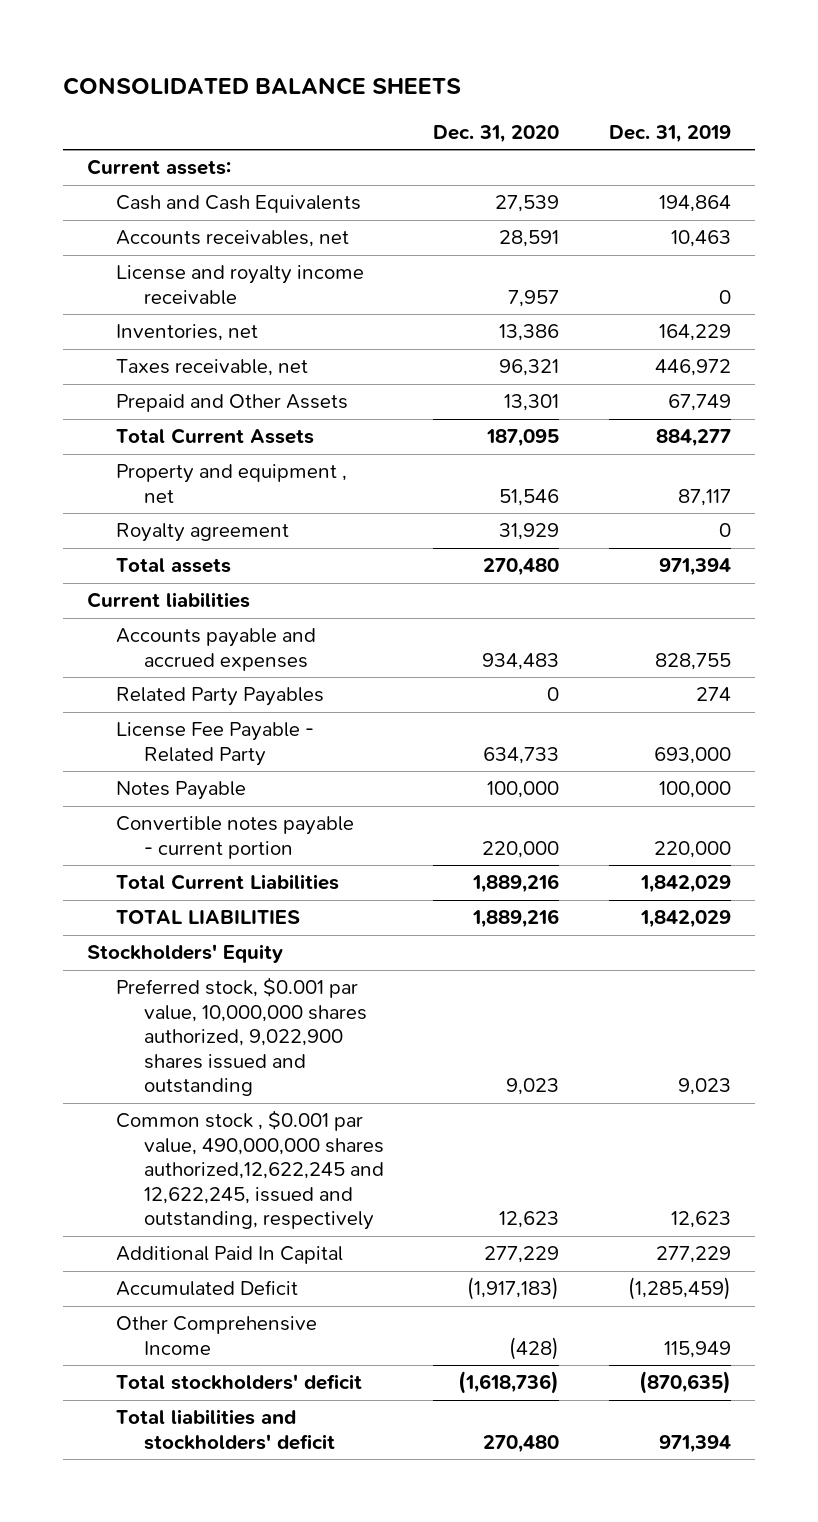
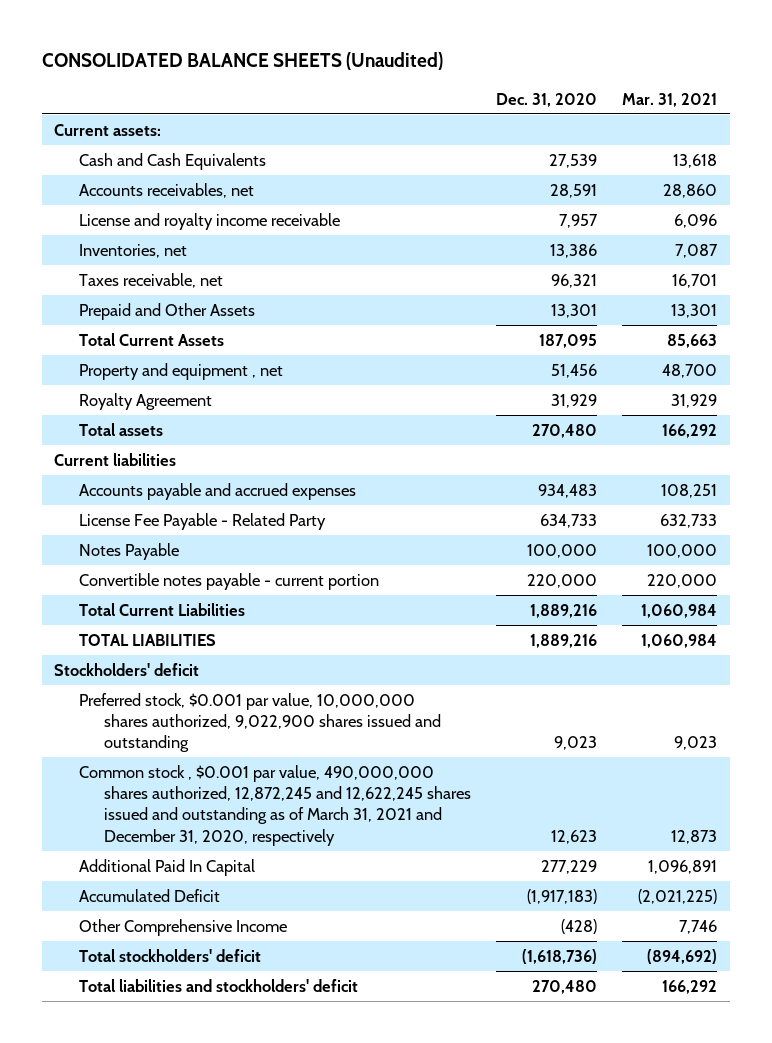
- CONSOLIDATED BALANCE SHEETS
+ CONSOLIDATED BALANCE SHEETS (Unaudited)
- | Dec. 31, 2020 | Dec. 31, 2019
+ | Dec. 31, 2020 | Mar. 31, 2021
- Property and equipment , net | 51,546 | 87,117
- Royalty agreement | 31,929 | 0
+ Property and equipment , net | 51,456 | 48,700
+ Royalty Agreement | 31,929 | 31,929
- Related Party Payables | 0 | 274
- Stockholders' Equity
+ Stockholders' deficit
- Common stock , $0.001 par value, 490,000,000 shares authorized,12,622,245 and 12,622,245, issued and outstanding, respectively | 12,623 | 12,623
+ Common stock , $0.001 par value, 490,000,000 shares authorized, 12,872,245 and 12,622,245 shares issued and outstanding as of March 31, 2021 and December 31, 2020, respectively | 12,623 | 12,873

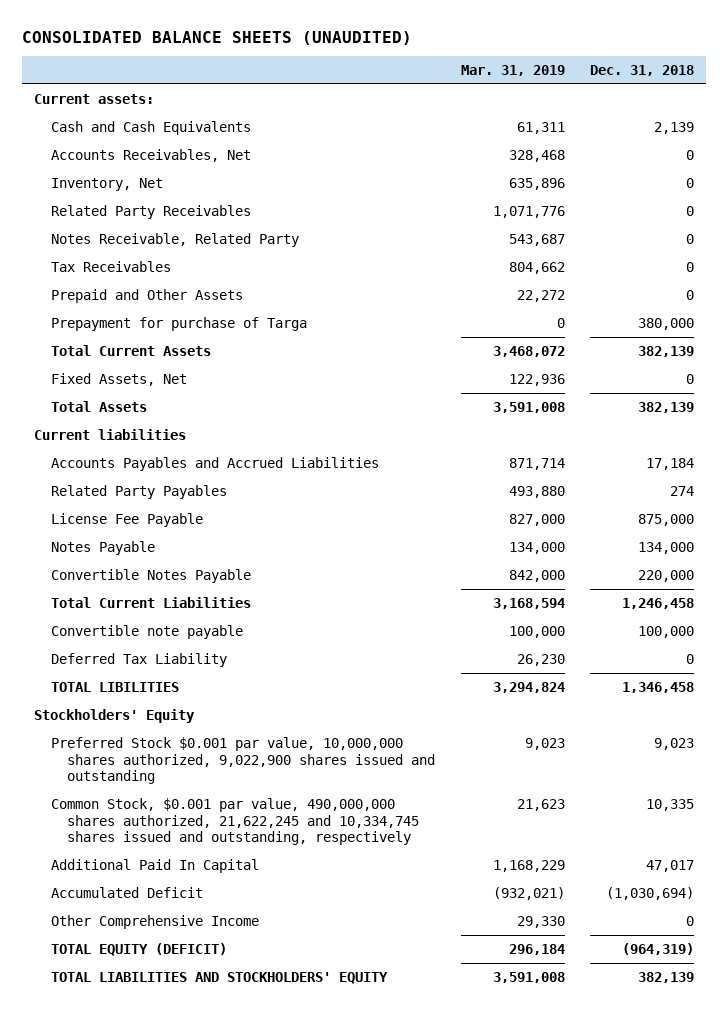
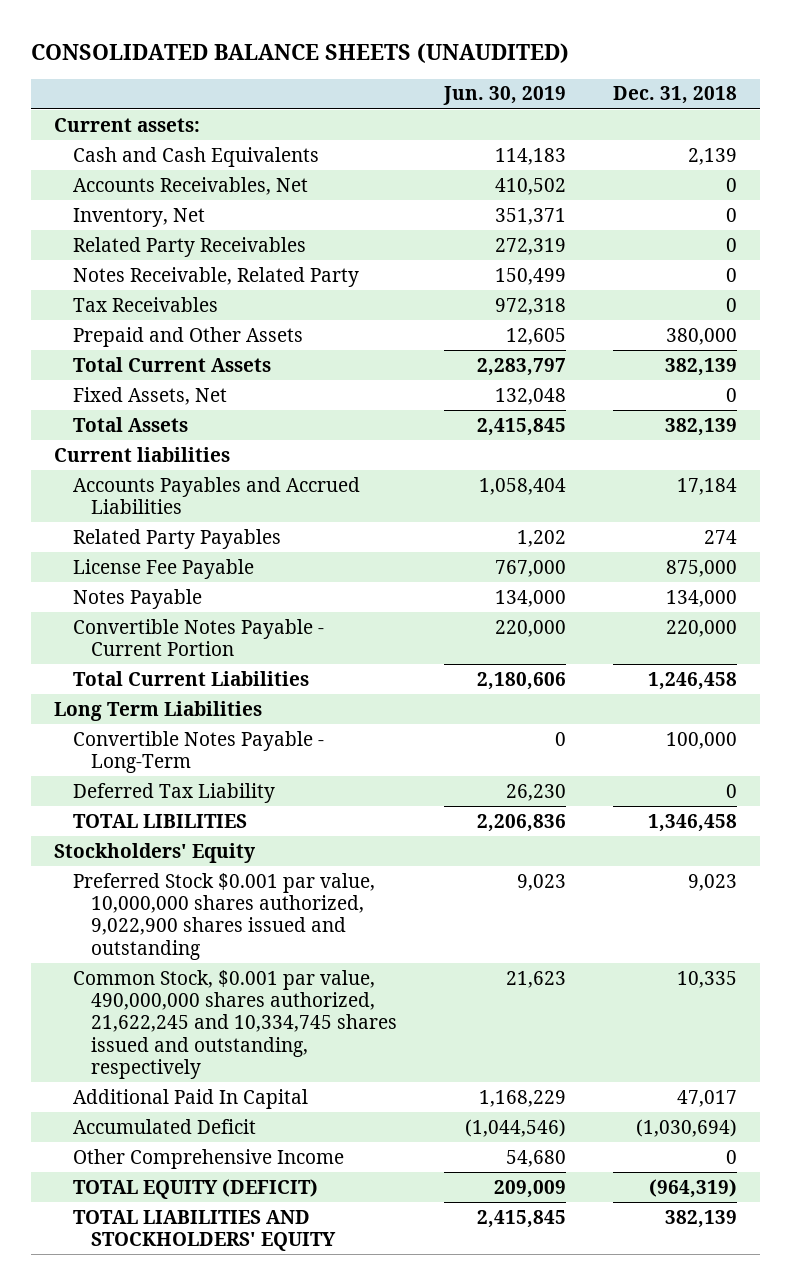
- | Mar. 31, 2019 | Dec. 31, 2018
+ | Jun. 30, 2019 | Dec. 31, 2018
- Prepaid and Other Assets | 22,272 | 0
- Prepayment for purchase of Targa | 0 | 380,000
+ Prepaid and Other Assets | 12,605 | 380,000
- Convertible Notes Payable | 842,000 | 220,000
+ Convertible Notes Payable - Current Portion | 220,000 | 220,000
- Convertible note payable | 100,000 | 100,000
+ Long Term Liabilities
+ Convertible Notes Payable - Long-Term | 0 | 100,000

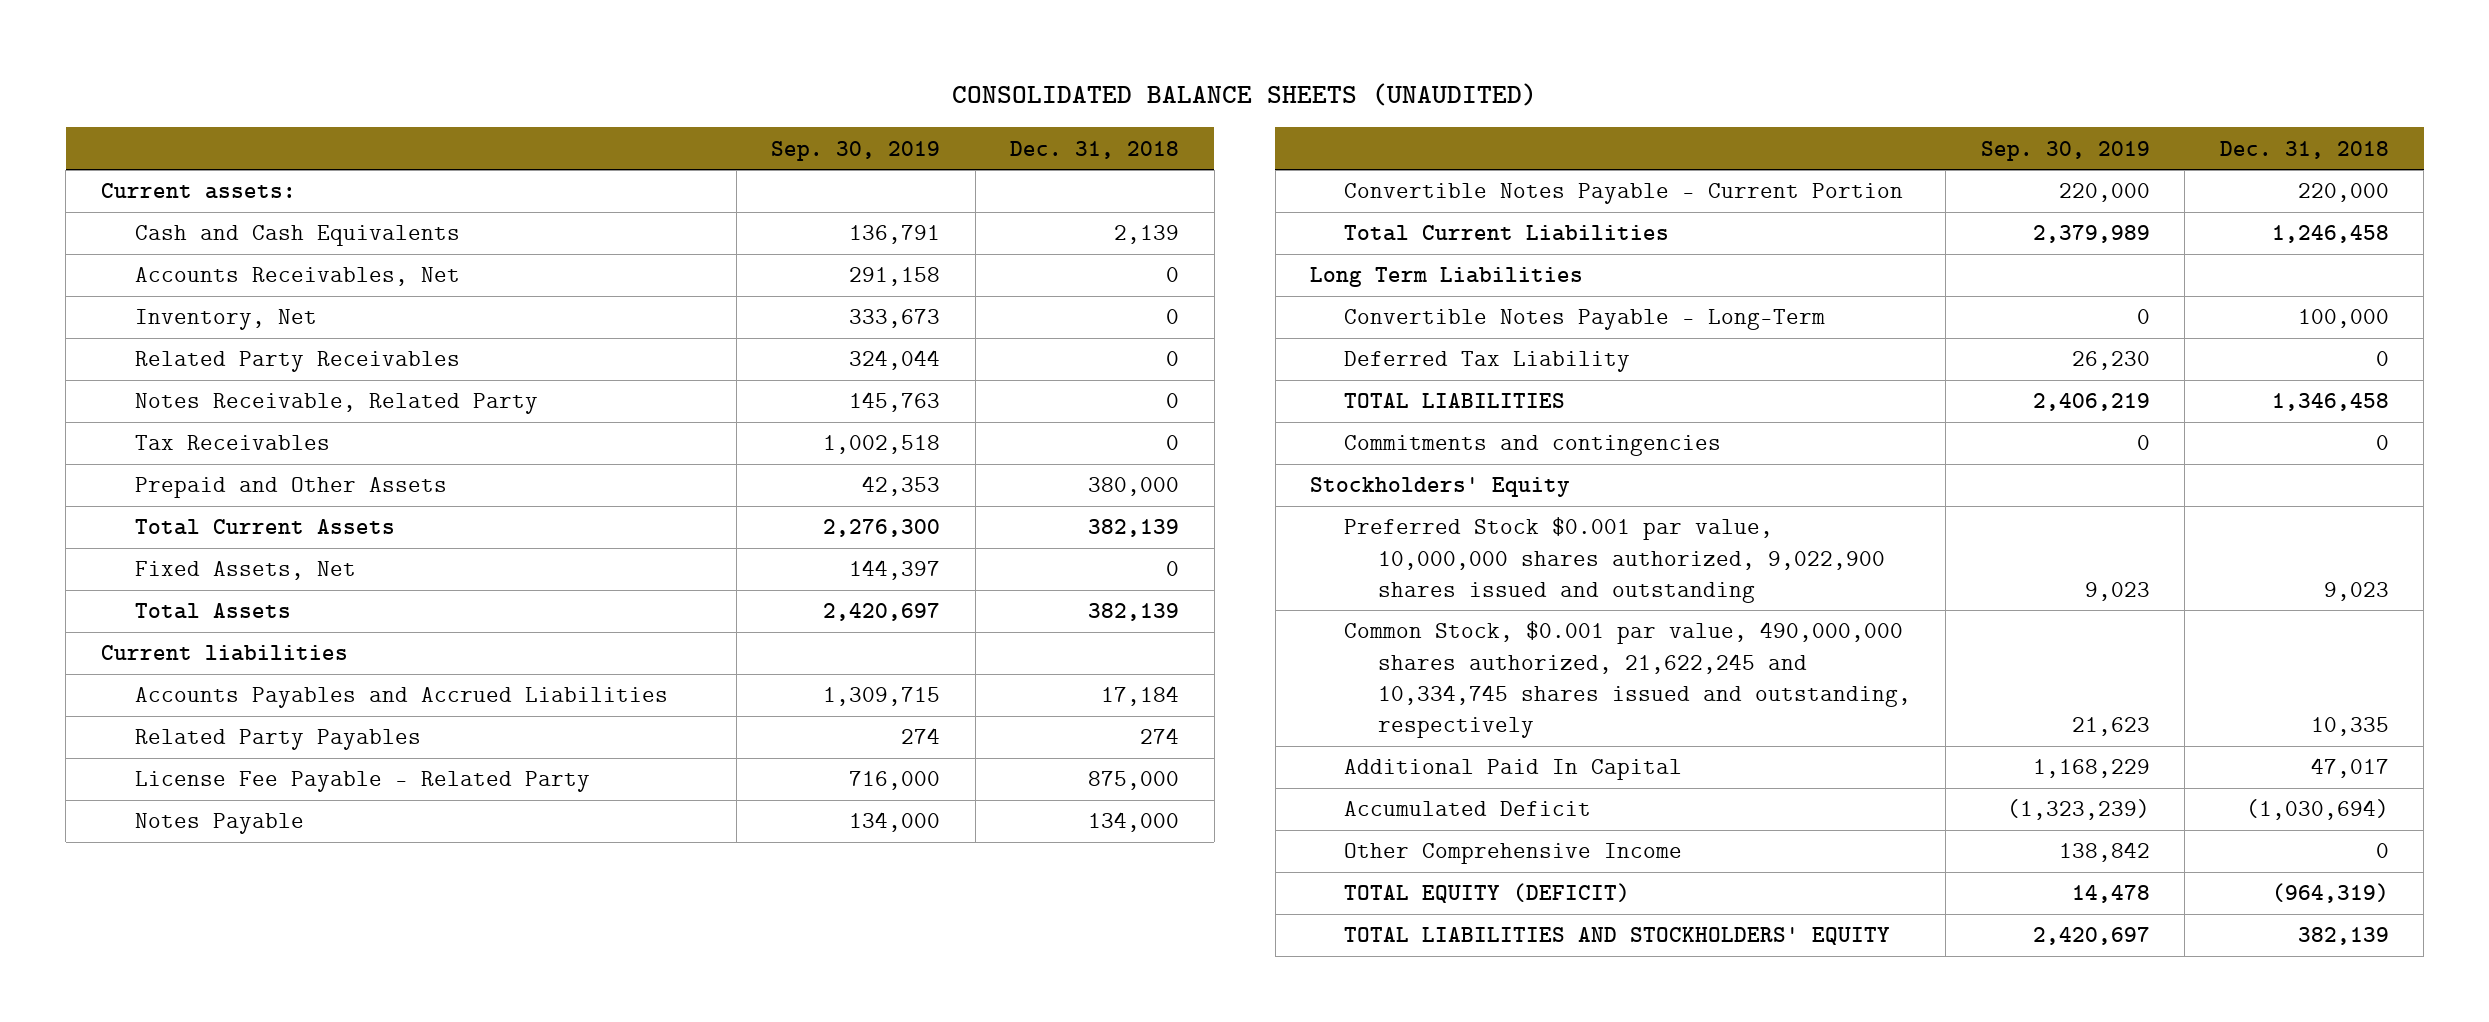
- | Jun. 30, 2019 | Dec. 31, 2018
+ | Sep. 30, 2019 | Dec. 31, 2018
- License Fee Payable | 767,000 | 875,000
+ License Fee Payable - Related Party | 716,000 | 875,000
- TOTAL LIBILITIES | 2,206,836 | 1,346,458
+ TOTAL LIABILITIES | 2,406,219 | 1,346,458
+ Commitments and contingencies | 0 | 0

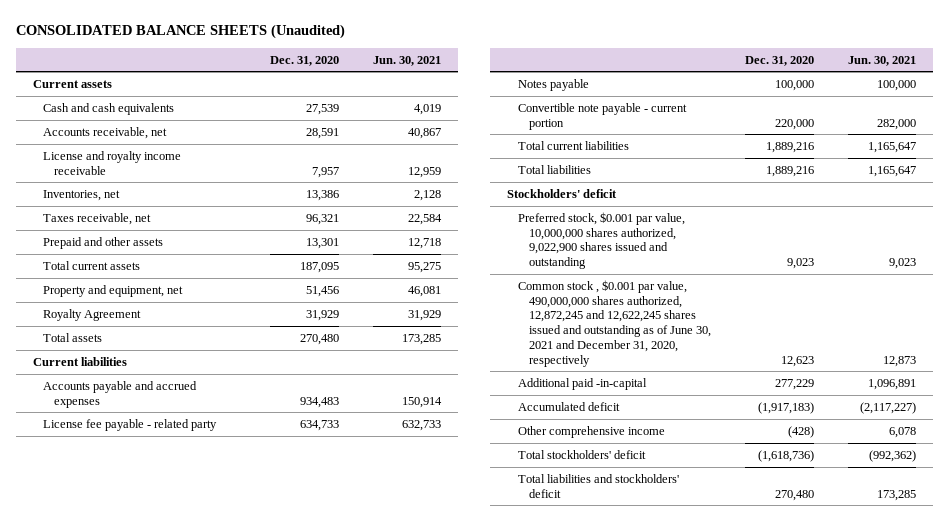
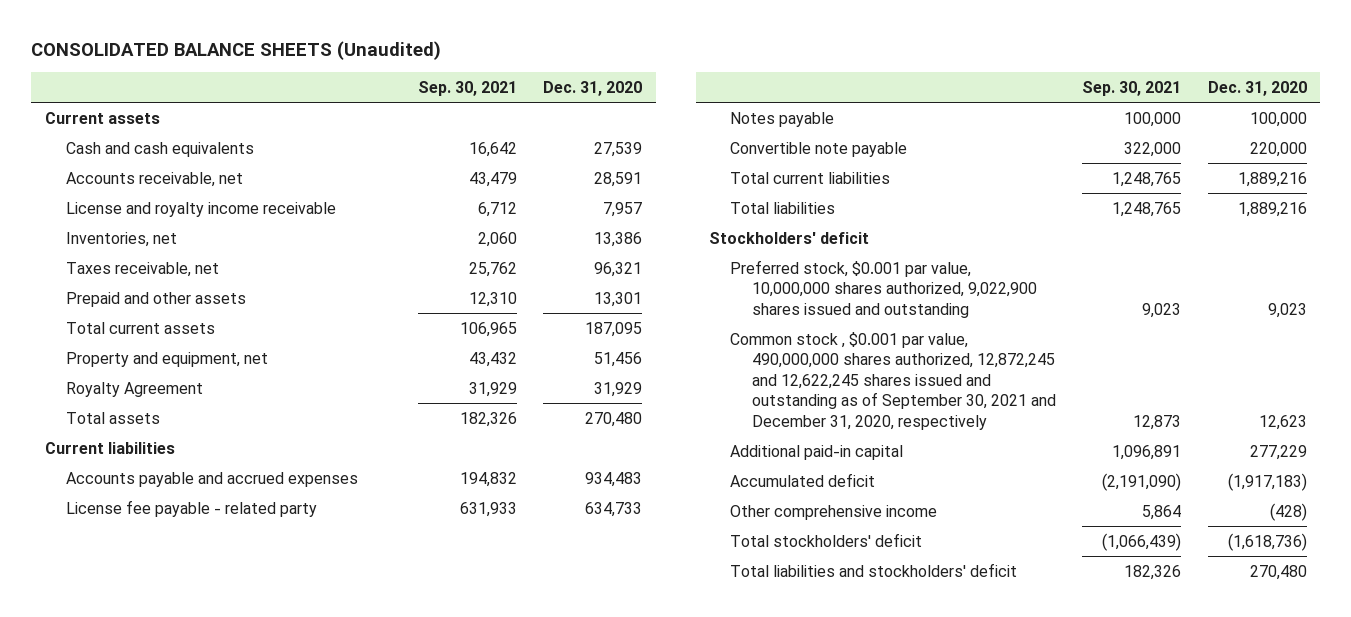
- | Dec. 31, 2020 | Jun. 30, 2021
+ | Sep. 30, 2021 | Dec. 31, 2020
- Convertible note payable - current portion | 220,000 | 282,000
+ Convertible note payable | 322,000 | 220,000
- Common stock , $0.001 par value, 490,000,000 shares authorized, 12,872,245 and 12,622,245 shares issued and outstanding as of June 30, 2021 and December 31, 2020, respectively | 12,623 | 12,873
- Additional paid -in-capital | 277,229 | 1,096,891
+ Common stock , $0.001 par value, 490,000,000 shares authorized, 12,872,245 and 12,622,245 shares issued and outstanding as of September 30, 2021 and December 31, 2020, respectively | 12,873 | 12,623
+ Additional paid-in capital | 1,096,891 | 277,229

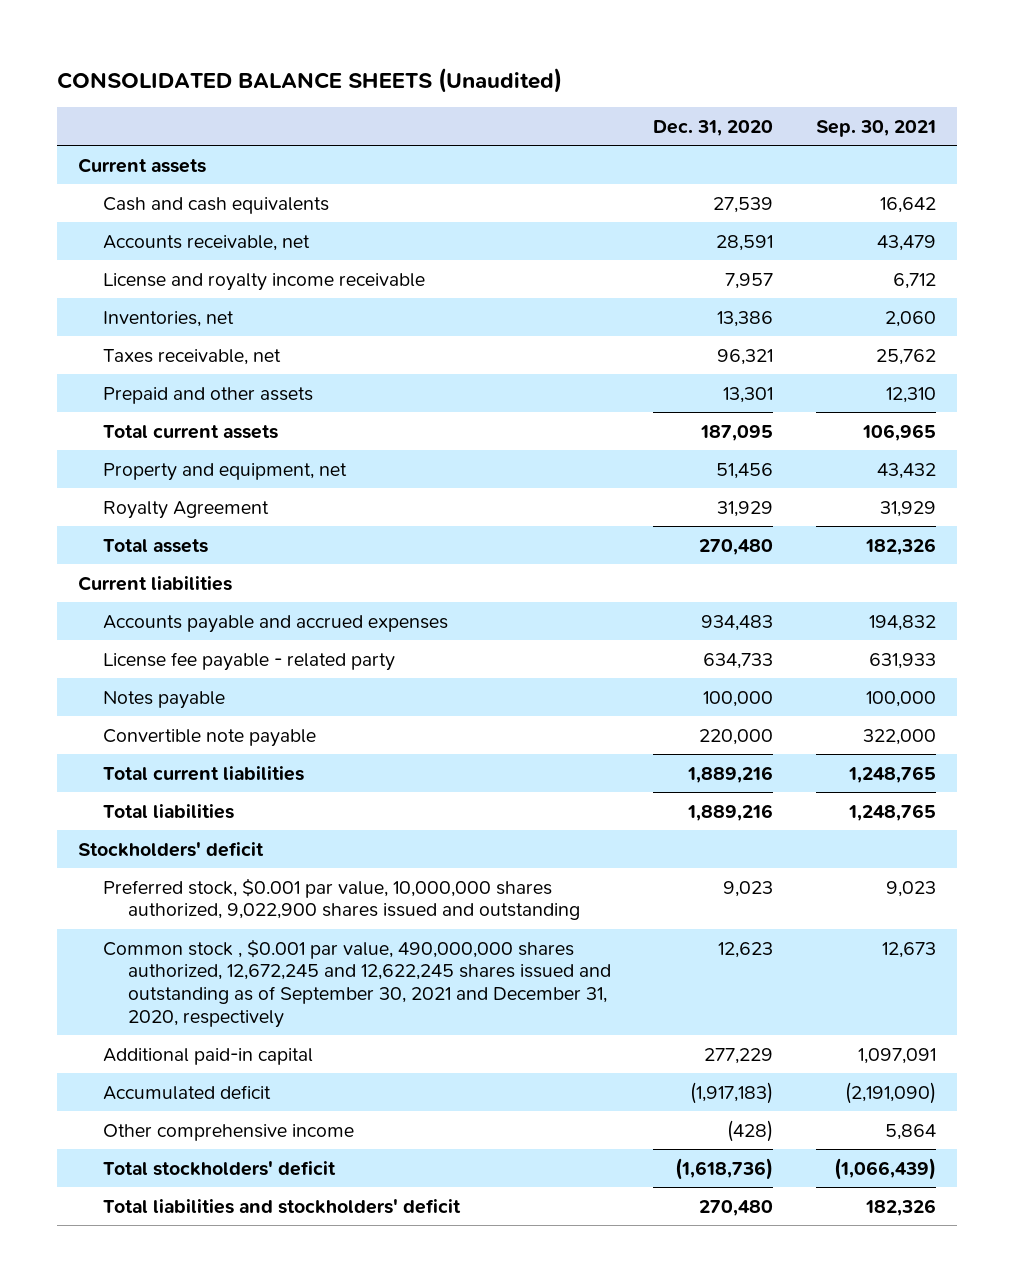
- | Sep. 30, 2021 | Dec. 31, 2020
+ | Dec. 31, 2020 | Sep. 30, 2021
- Common stock , $0.001 par value, 490,000,000 shares authorized, 12,872,245 and 12,622,245 shares issued and outstanding as of September 30, 2021 and December 31, 2020, respectively | 12,873 | 12,623
- Additional paid-in capital | 1,096,891 | 277,229
+ Common stock , $0.001 par value, 490,000,000 shares authorized, 12,672,245 and 12,622,245 shares issued and outstanding as of September 30, 2021 and December 31, 2020, respectively | 12,623 | 12,673
+ Additional paid-in capital | 277,229 | 1,097,091

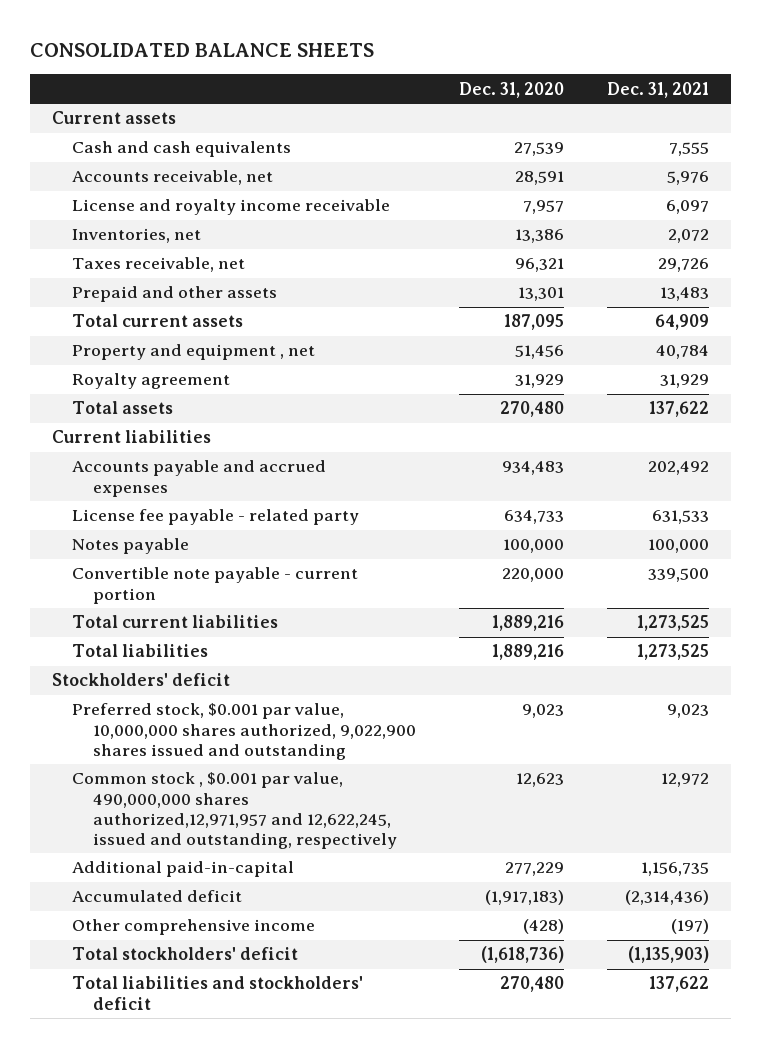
- CONSOLIDATED BALANCE SHEETS (Unaudited)
+ CONSOLIDATED BALANCE SHEETS
- | Dec. 31, 2020 | Sep. 30, 2021
+ | Dec. 31, 2020 | Dec. 31, 2021
- Property and equipment, net | 51,456 | 43,432
- Royalty Agreement | 31,929 | 31,929
+ Property and equipment , net | 51,456 | 40,784
+ Royalty agreement | 31,929 | 31,929
- Convertible note payable | 220,000 | 322,000
+ Convertible note payable - current portion | 220,000 | 339,500
- Common stock , $0.001 par value, 490,000,000 shares authorized, 12,672,245 and 12,622,245 shares issued and outstanding as of September 30, 2021 and December 31, 2020, respectively | 12,623 | 12,673
- Additional paid-in capital | 277,229 | 1,097,091
+ Common stock , $0.001 par value, 490,000,000 shares authorized,12,971,957 and 12,622,245, issued and outstanding, respectively | 12,623 | 12,972
+ Additional paid-in-capital | 277,229 | 1,156,735

